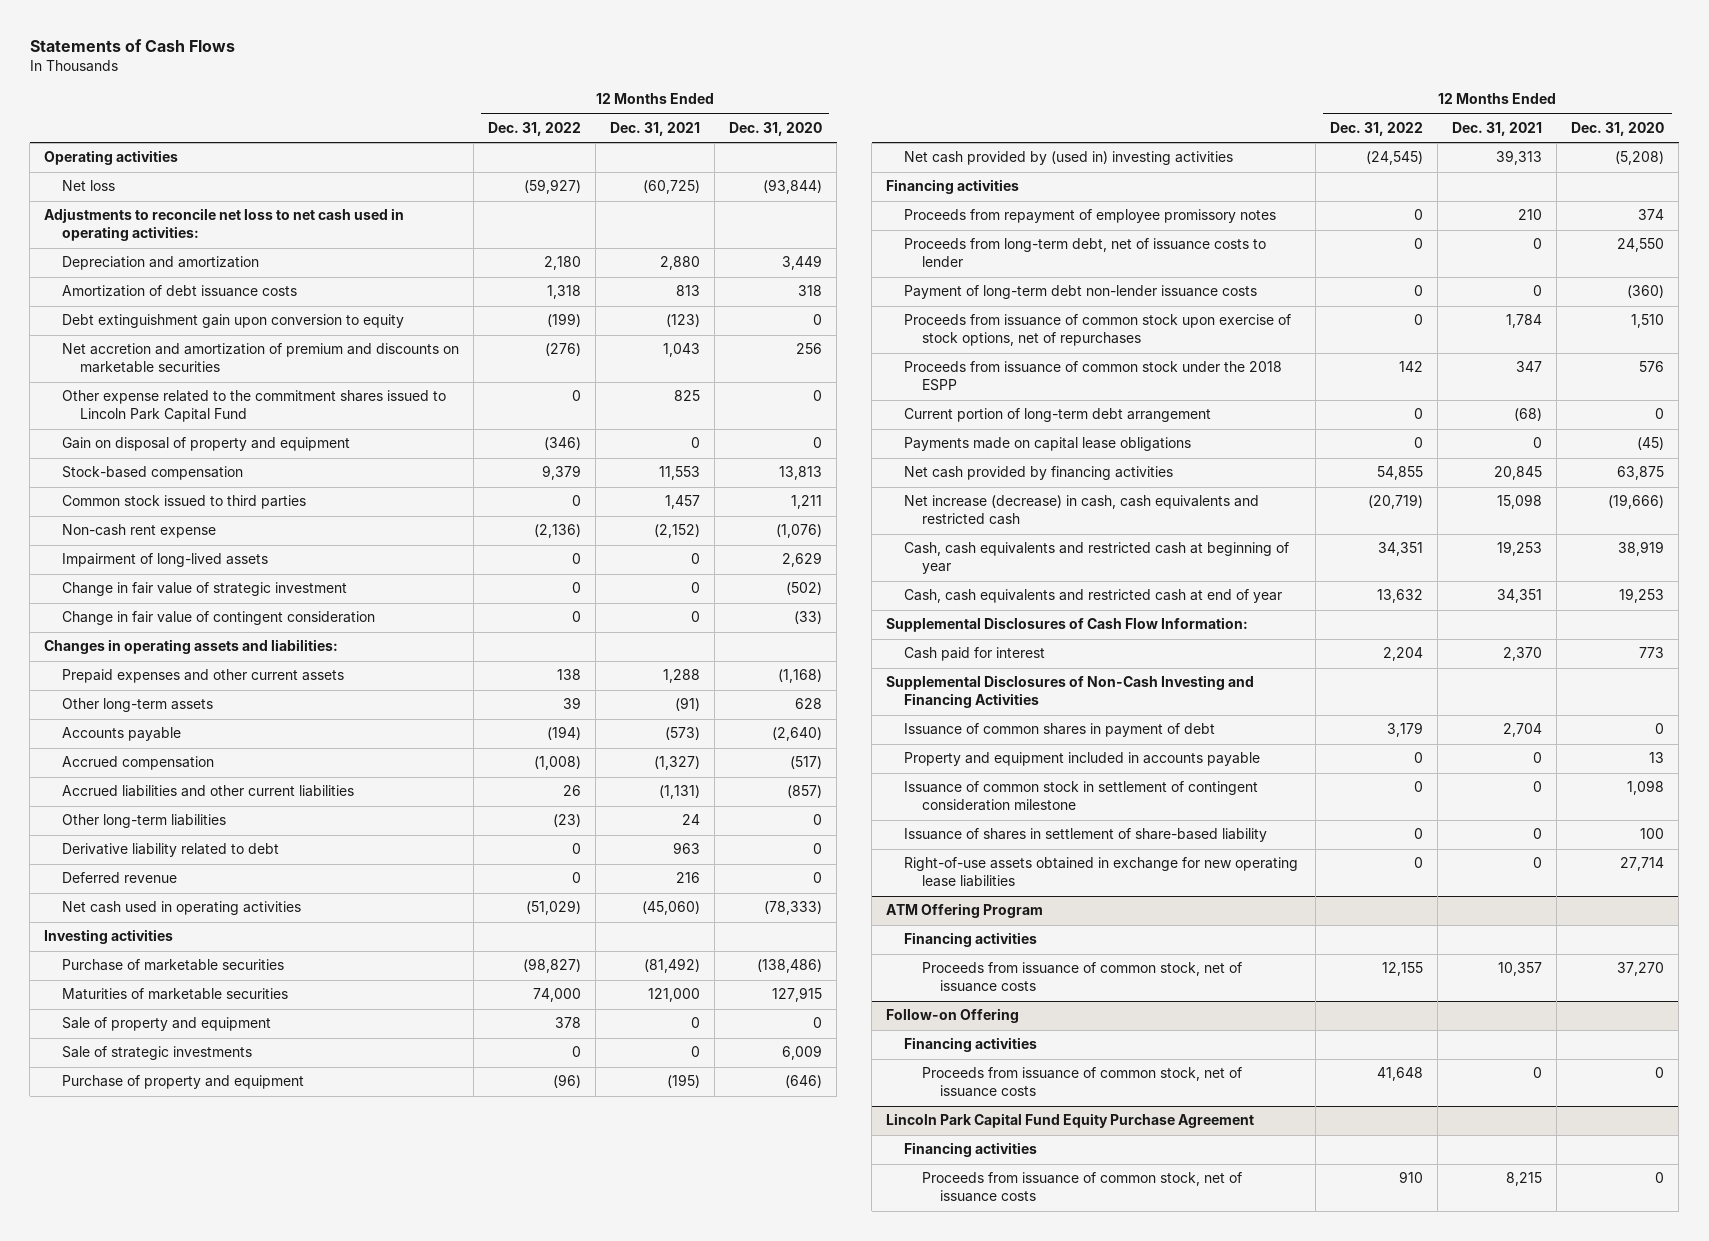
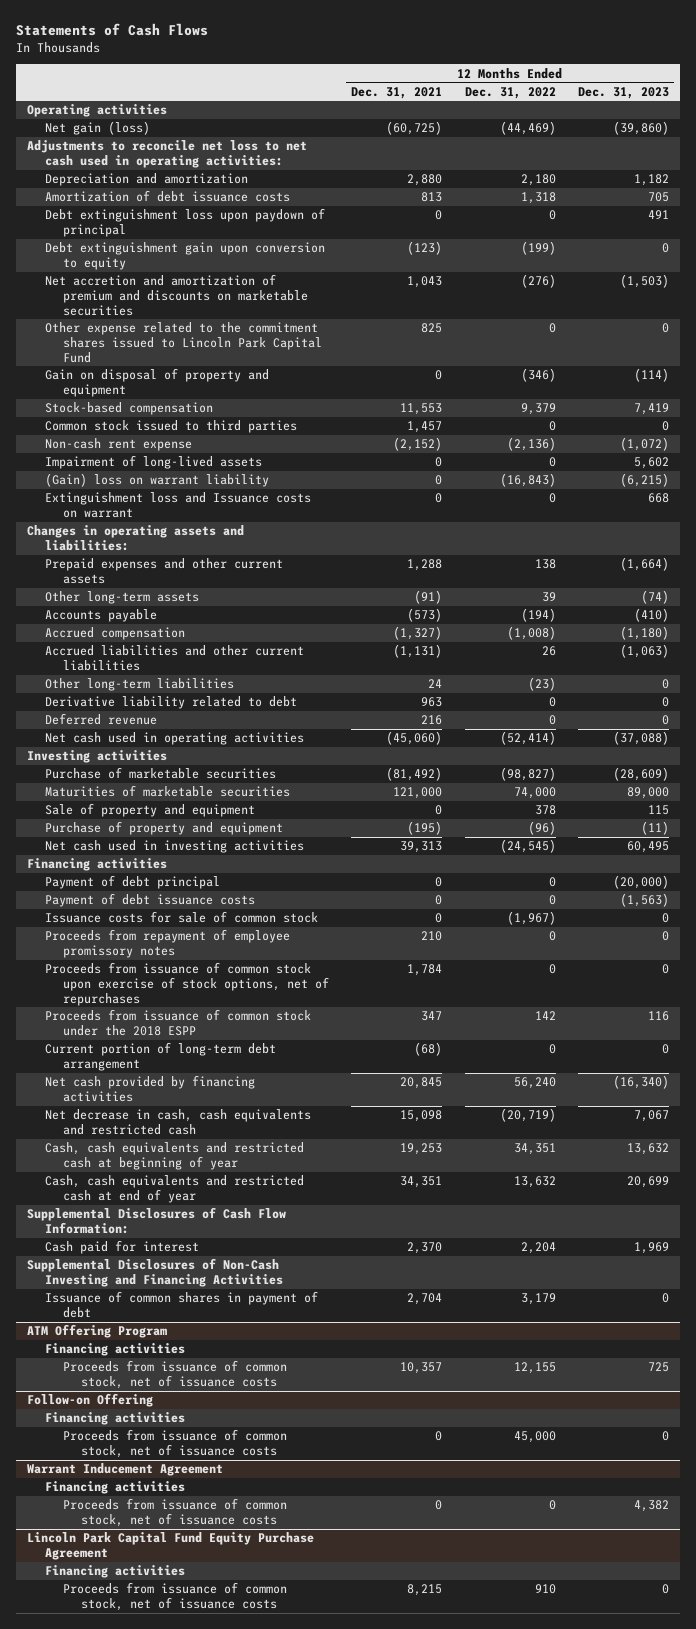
- | 12 Months Ended Dec. 31, 2022 | 12 Months Ended Dec. 31, 2021 | 12 Months Ended Dec. 31, 2020
+ | 12 Months Ended Dec. 31, 2021 | 12 Months Ended Dec. 31, 2022 | 12 Months Ended Dec. 31, 2023
- Net loss | (59,927) | (60,725) | (93,844)
+ Net gain (loss) | (60,725) | (44,469) | (39,860)
+ Debt extinguishment loss upon paydown of principal | 0 | 0 | 491
- Change in fair value of strategic investment | 0 | 0 | (502)
- Change in fair value of contingent consideration | 0 | 0 | (33)
+ (Gain) loss on warrant liability | 0 | (16,843) | (6,215)
+ Extinguishment loss and Issuance costs on warrant | 0 | 0 | 668
- Net cash used in operating activities | (51,029) | (45,060) | (78,333)
+ Net cash used in operating activities | (45,060) | (52,414) | (37,088)
- Sale of strategic investments | 0 | 0 | 6,009
- Net cash provided by (used in) investing activities | (24,545) | 39,313 | (5,208)
+ Net cash used in investing activities | 39,313 | (24,545) | 60,495
+ Payment of debt principal | 0 | 0 | (20,000)
+ Payment of debt issuance costs | 0 | 0 | (1,563)
+ Issuance costs for sale of common stock | 0 | (1,967) | 0
- Proceeds from long-term debt, net of issuance costs to lender | 0 | 0 | 24,550
- Payment of long-term debt non-lender issuance costs | 0 | 0 | (360)
- Payments made on capital lease obligations | 0 | 0 | (45)
- Net cash provided by financing activities | 54,855 | 20,845 | 63,875
- Net increase (decrease) in cash, cash equivalents and restricted cash | (20,719) | 15,098 | (19,666)
+ Net cash provided by financing activities | 20,845 | 56,240 | (16,340)
+ Net decrease in cash, cash equivalents and restricted cash | 15,098 | (20,719) | 7,067
- Property and equipment included in accounts payable | 0 | 0 | 13
- Issuance of common stock in settlement of contingent consideration milestone | 0 | 0 | 1,098
- Issuance of shares in settlement of share-based liability | 0 | 0 | 100
- Right-of-use assets obtained in exchange for new operating lease liabilities | 0 | 0 | 27,714
@ Follow-on Offering
- Proceeds from issuance of common stock, net of issuance costs | 41,648 | 0 | 0
+ Proceeds from issuance of common stock, net of issuance costs | 0 | 45,000 | 0
+ Warrant Inducement Agreement
+ Financing activities
+ Proceeds from issuance of common stock, net of issuance costs | 0 | 0 | 4,382

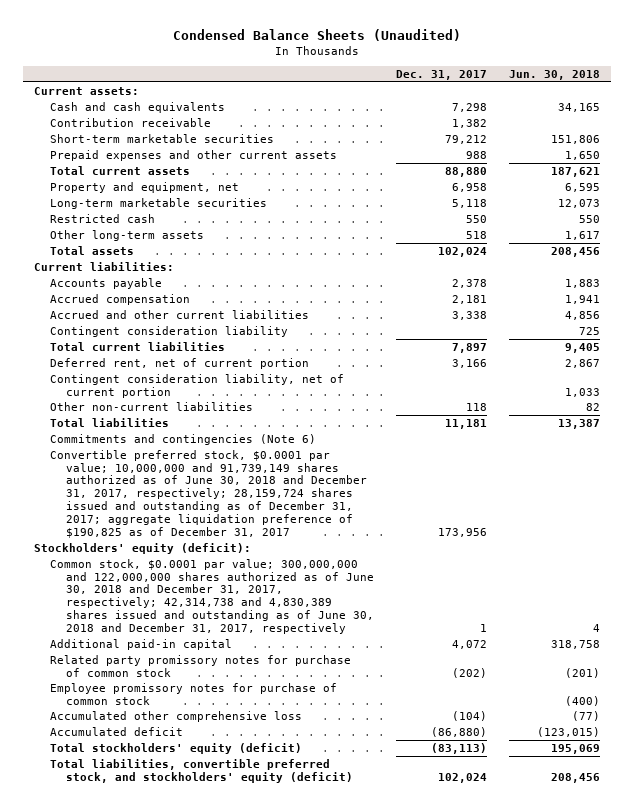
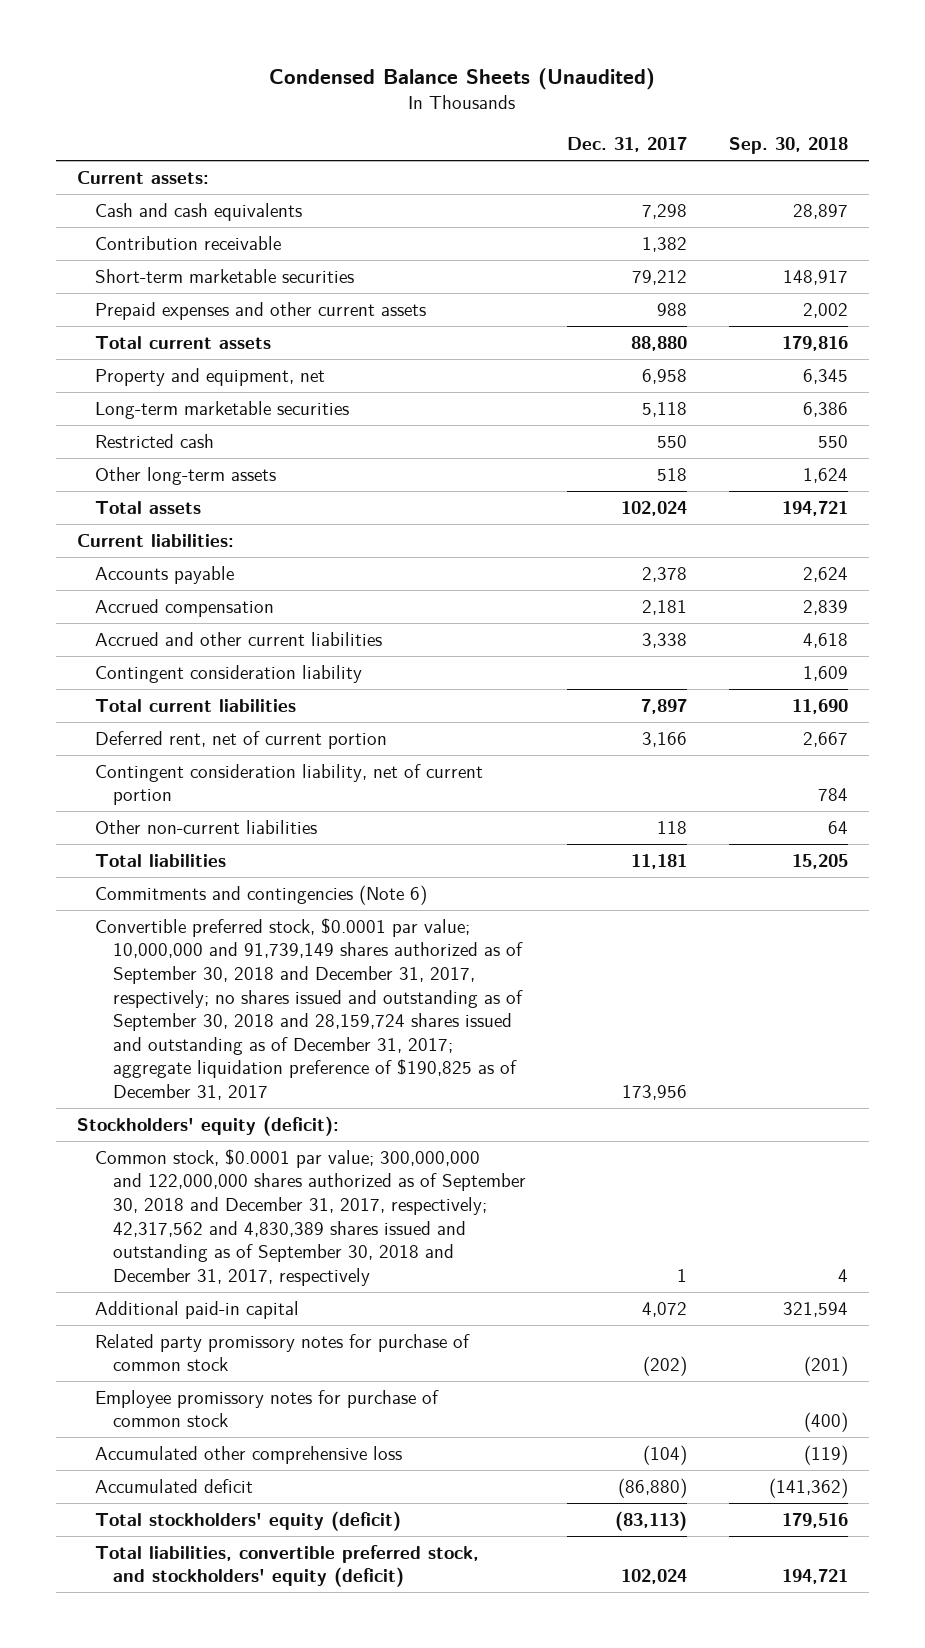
- | Dec. 31, 2017 | Jun. 30, 2018
+ | Dec. 31, 2017 | Sep. 30, 2018
- Convertible preferred stock, $0.0001 par value; 10,000,000 and 91,739,149 shares authorized as of June 30, 2018 and December 31, 2017, respectively; 28,159,724 shares issued and outstanding as of December 31, 2017; aggregate liquidation preference of $190,825 as of December 31, 2017 | 173,956 |
+ Convertible preferred stock, $0.0001 par value; 10,000,000 and 91,739,149 shares authorized as of September 30, 2018 and December 31, 2017, respectively; no shares issued and outstanding as of September 30, 2018 and 28,159,724 shares issued and outstanding as of December 31, 2017; aggregate liquidation preference of $190,825 as of December 31, 2017 | 173,956 |
- Common stock, $0.0001 par value; 300,000,000 and 122,000,000 shares authorized as of June 30, 2018 and December 31, 2017, respectively; 42,314,738 and 4,830,389 shares issued and outstanding as of June 30, 2018 and December 31, 2017, respectively | 1 | 4
+ Common stock, $0.0001 par value; 300,000,000 and 122,000,000 shares authorized as of September 30, 2018 and December 31, 2017, respectively; 42,317,562 and 4,830,389 shares issued and outstanding as of September 30, 2018 and December 31, 2017, respectively | 1 | 4

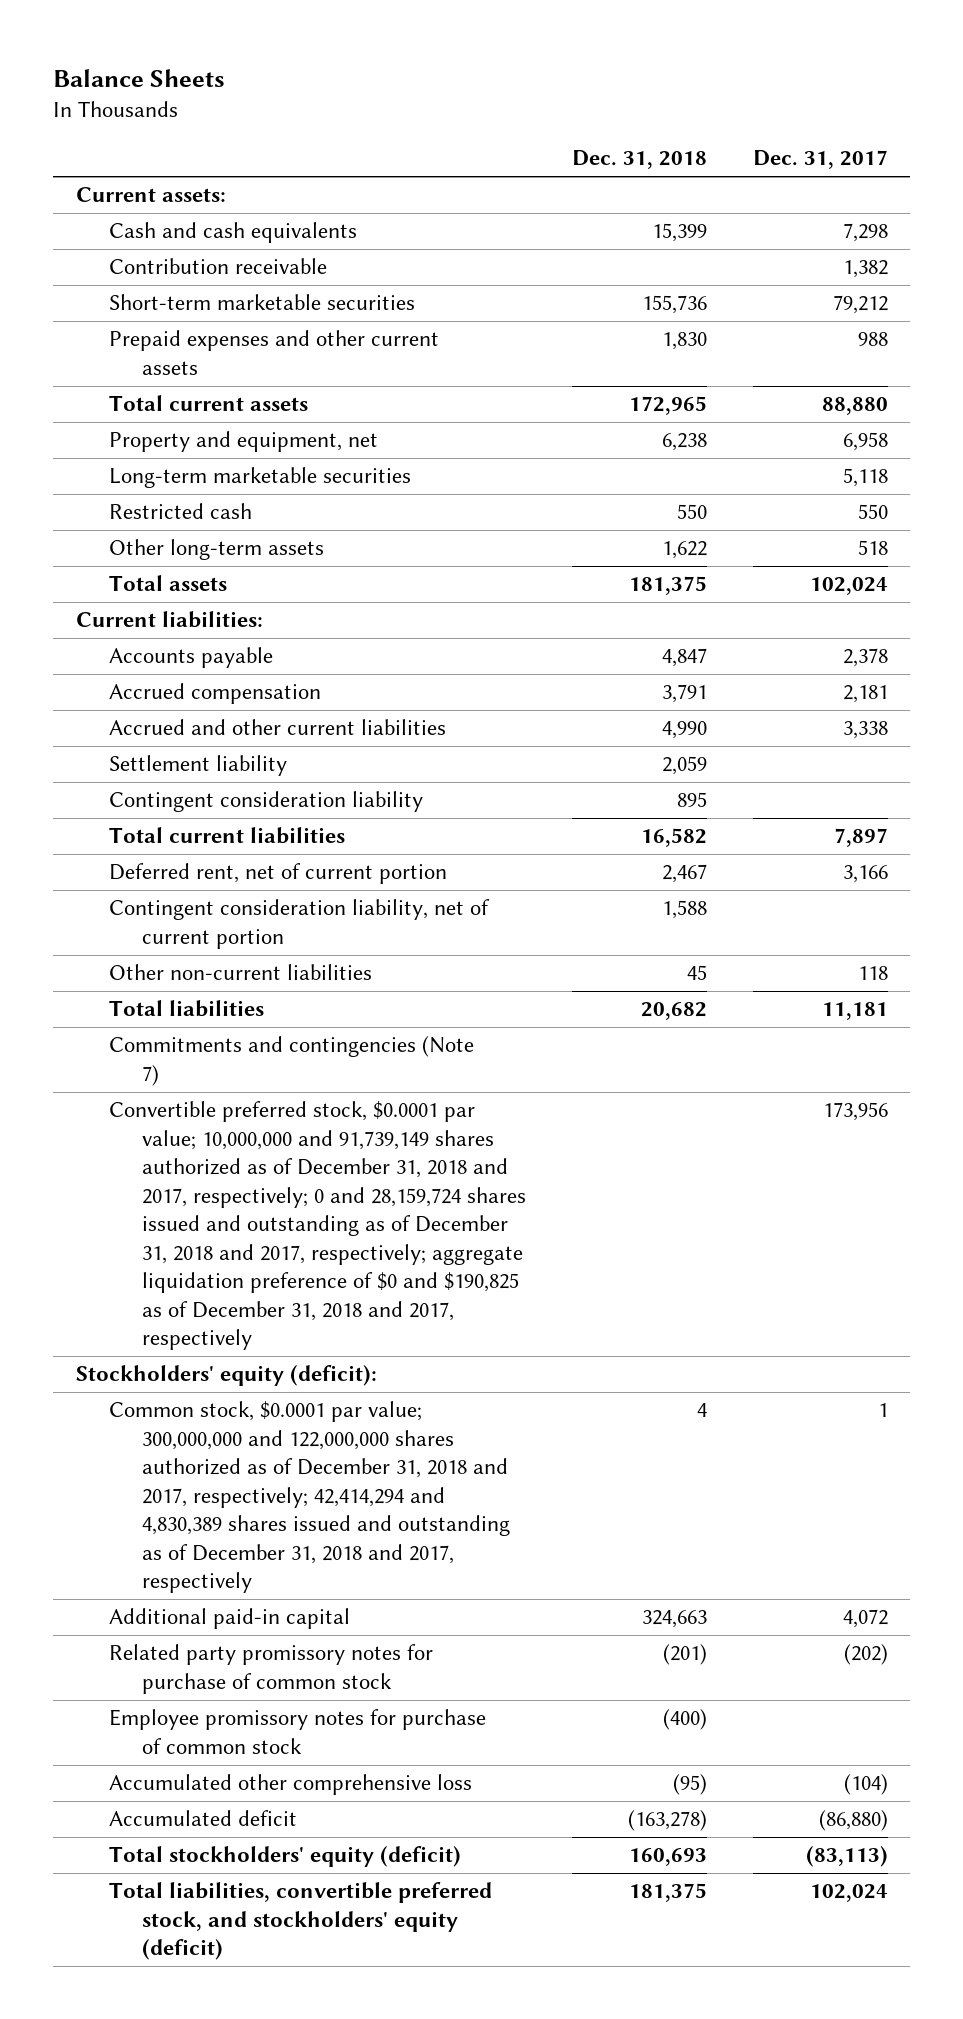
- Condensed Balance Sheets (Unaudited)
+ Balance Sheets
- | Dec. 31, 2017 | Sep. 30, 2018
+ | Dec. 31, 2018 | Dec. 31, 2017
+ Settlement liability | 2,059 |
- Commitments and contingencies (Note 6)
- Convertible preferred stock, $0.0001 par value; 10,000,000 and 91,739,149 shares authorized as of September 30, 2018 and December 31, 2017, respectively; no shares issued and outstanding as of September 30, 2018 and 28,159,724 shares issued and outstanding as of December 31, 2017; aggregate liquidation preference of $190,825 as of December 31, 2017 | 173,956 |
+ Commitments and contingencies (Note 7)
+ Convertible preferred stock, $0.0001 par value; 10,000,000 and 91,739,149 shares authorized as of December 31, 2018 and 2017, respectively; 0 and 28,159,724 shares issued and outstanding as of December 31, 2018 and 2017, respectively; aggregate liquidation preference of $0 and $190,825 as of December 31, 2018 and 2017, respectively | | 173,956
- Common stock, $0.0001 par value; 300,000,000 and 122,000,000 shares authorized as of September 30, 2018 and December 31, 2017, respectively; 42,317,562 and 4,830,389 shares issued and outstanding as of September 30, 2018 and December 31, 2017, respectively | 1 | 4
+ Common stock, $0.0001 par value; 300,000,000 and 122,000,000 shares authorized as of December 31, 2018 and 2017, respectively; 42,414,294 and 4,830,389 shares issued and outstanding as of December 31, 2018 and 2017, respectively | 4 | 1

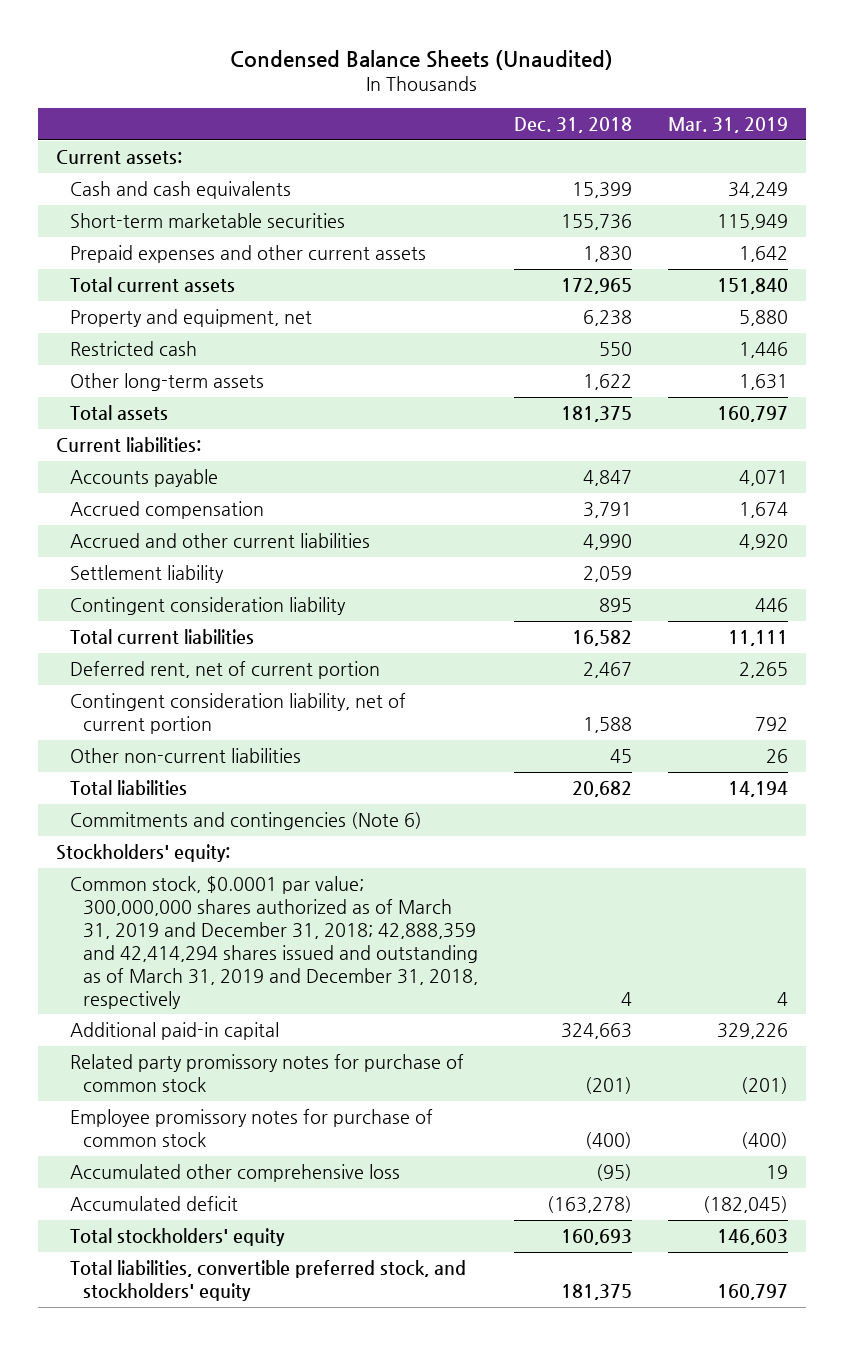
- Balance Sheets
+ Condensed Balance Sheets (Unaudited)
- | Dec. 31, 2018 | Dec. 31, 2017
+ | Dec. 31, 2018 | Mar. 31, 2019
- Contribution receivable | | 1,382
- Long-term marketable securities | | 5,118
- Commitments and contingencies (Note 7)
- Convertible preferred stock, $0.0001 par value; 10,000,000 and 91,739,149 shares authorized as of December 31, 2018 and 2017, respectively; 0 and 28,159,724 shares issued and outstanding as of December 31, 2018 and 2017, respectively; aggregate liquidation preference of $0 and $190,825 as of December 31, 2018 and 2017, respectively | | 173,956
- Stockholders' equity (deficit):
- Common stock, $0.0001 par value; 300,000,000 and 122,000,000 shares authorized as of December 31, 2018 and 2017, respectively; 42,414,294 and 4,830,389 shares issued and outstanding as of December 31, 2018 and 2017, respectively | 4 | 1
+ Commitments and contingencies (Note 6)
+ Stockholders' equity:
+ Common stock, $0.0001 par value; 300,000,000 shares authorized as of March 31, 2019 and December 31, 2018; 42,888,359 and 42,414,294 shares issued and outstanding as of March 31, 2019 and December 31, 2018, respectively | 4 | 4
- Total stockholders' equity (deficit) | 160,693 | (83,113)
- Total liabilities, convertible preferred stock, and stockholders' equity (deficit) | 181,375 | 102,024
+ Total stockholders' equity | 160,693 | 146,603
+ Total liabilities, convertible preferred stock, and stockholders' equity | 181,375 | 160,797

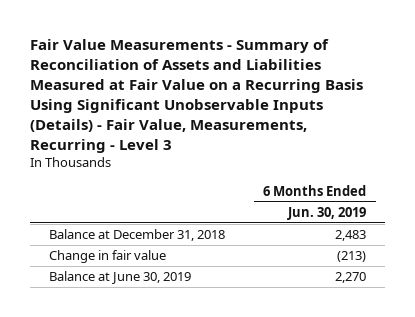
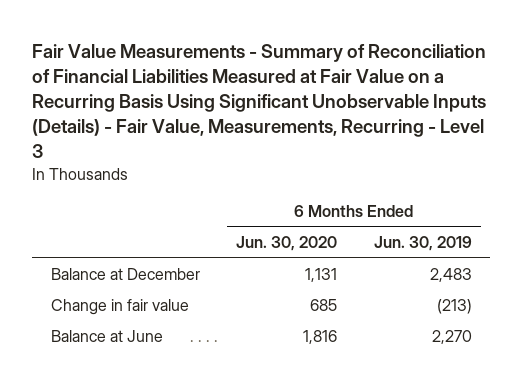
- Fair Value Measurements - Summary of Reconciliation of Assets and Liabilities Measured at Fair Value on a Recurring Basis Using Significant Unobservable Inputs (Details) - Fair Value, Measurements, Recurring - Level 3
+ Fair Value Measurements - Summary of Reconciliation of Financial Liabilities Measured at Fair Value on a Recurring Basis Using Significant Unobservable Inputs (Details) - Fair Value, Measurements, Recurring - Level 3
- | 6 Months Ended Jun. 30, 2019
+ | 6 Months Ended Jun. 30, 2020 | 6 Months Ended Jun. 30, 2019
- Balance at December 31, 2018 | 2,483
+ Balance at December | 1,131 | 2,483
- Balance at June 30, 2019 | 2,270
+ Balance at June | 1,816 | 2,270

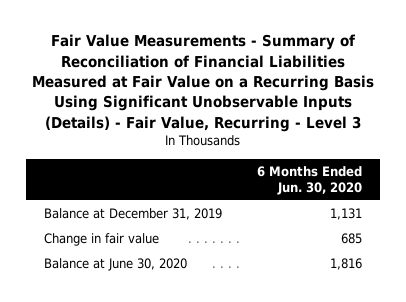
- Fair Value Measurements - Summary of Reconciliation of Financial Liabilities Measured at Fair Value on a Recurring Basis Using Significant Unobservable Inputs (Details) - Fair Value, Measurements, Recurring - Level 3
+ Fair Value Measurements - Summary of Reconciliation of Financial Liabilities Measured at Fair Value on a Recurring Basis Using Significant Unobservable Inputs (Details) - Fair Value, Recurring - Level 3
- | 6 Months Ended Jun. 30, 2020 | 6 Months Ended Jun. 30, 2019
+ | 6 Months Ended Jun. 30, 2020
- Balance at December | 1,131 | 2,483
+ Balance at December 31, 2019 | 1,131
- Balance at June | 1,816 | 2,270
+ Balance at June 30, 2020 | 1,816

